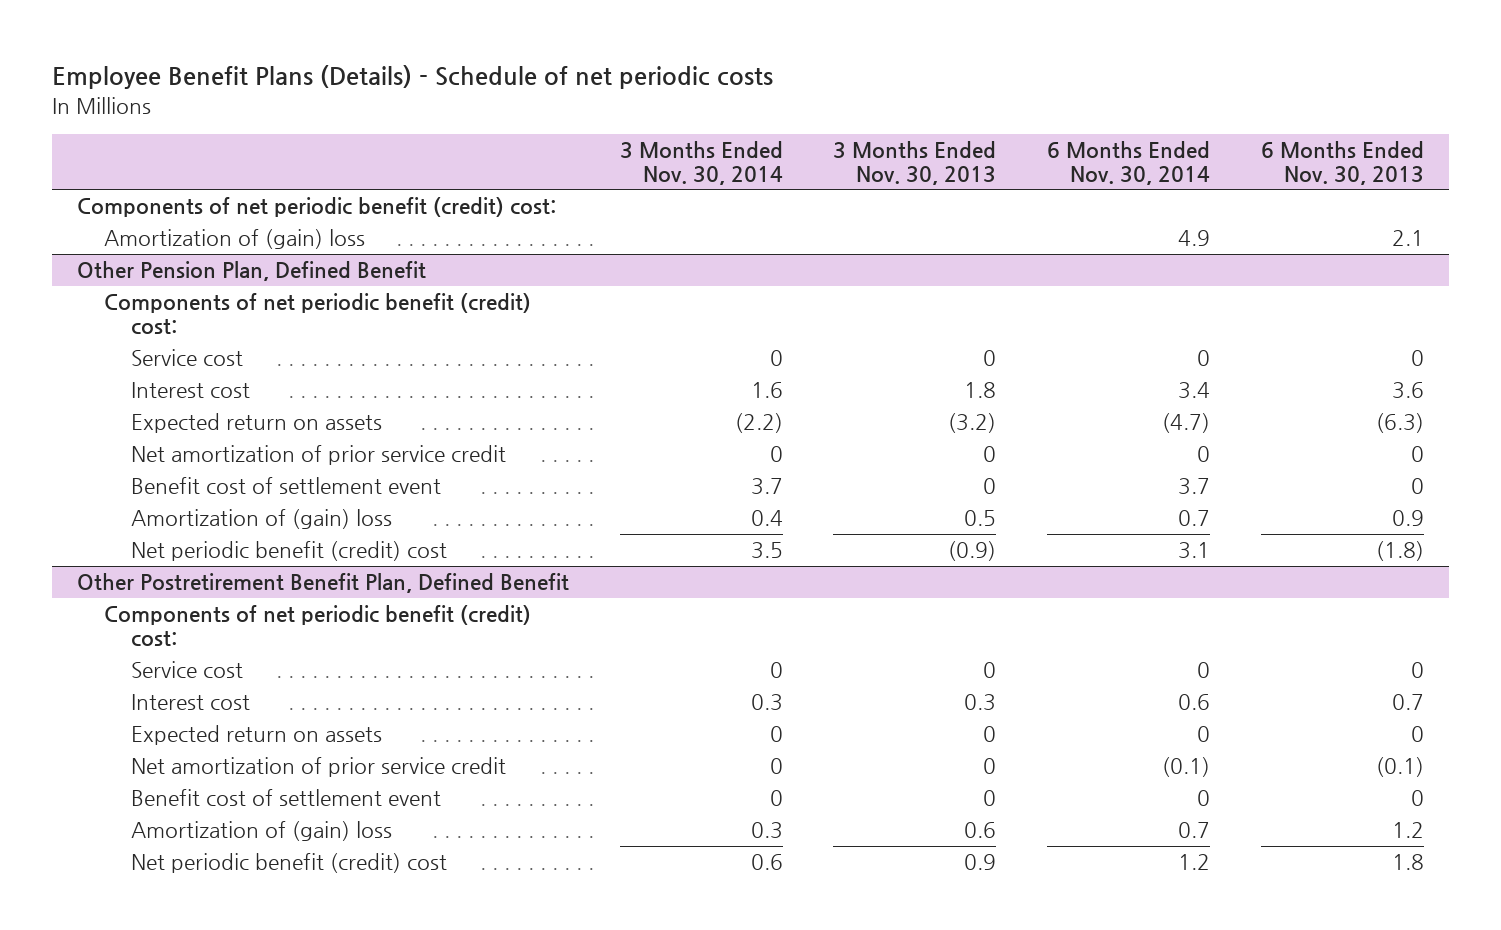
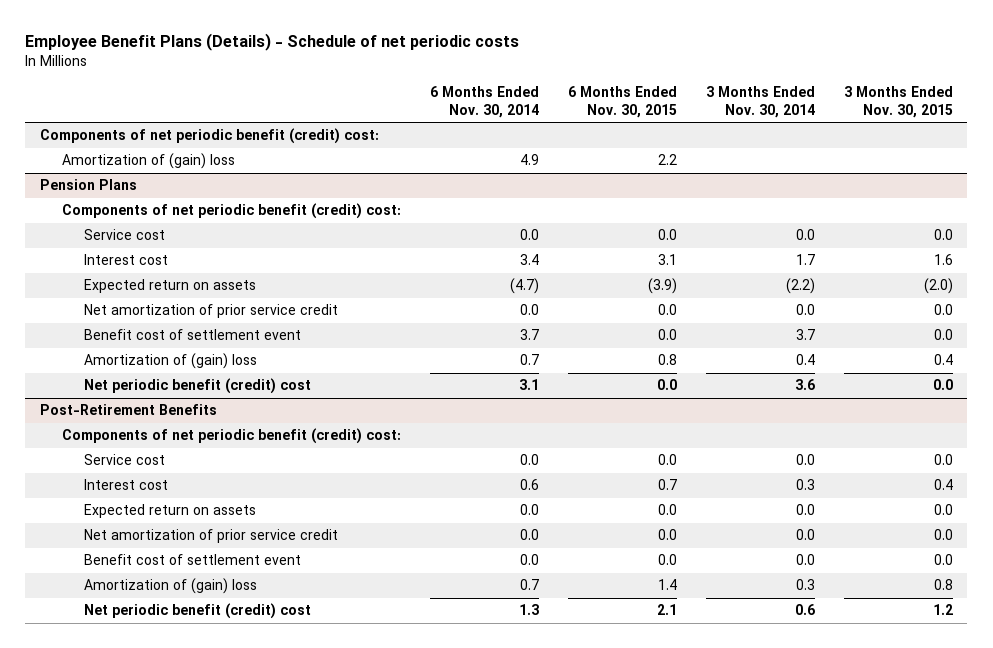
- | 3 Months Ended Nov. 30, 2014 | 3 Months Ended Nov. 30, 2013 | 6 Months Ended Nov. 30, 2014 | 6 Months Ended Nov. 30, 2013
+ | 6 Months Ended Nov. 30, 2014 | 6 Months Ended Nov. 30, 2015 | 3 Months Ended Nov. 30, 2014 | 3 Months Ended Nov. 30, 2015
- Other Pension Plan, Defined Benefit
+ Pension Plans
- Service cost | 0 | 0 | 0 | 0
- Interest cost | 1.6 | 1.8 | 3.4 | 3.6
+ Service cost | 0.0 | 0.0 | 0.0 | 0.0
+ Interest cost | 3.4 | 3.1 | 1.7 | 1.6
- Net amortization of prior service credit | 0 | 0 | 0 | 0
+ Net amortization of prior service credit | 0.0 | 0.0 | 0.0 | 0.0
- Net periodic benefit (credit) cost | 3.5 | (0.9) | 3.1 | (1.8)
- Other Postretirement Benefit Plan, Defined Benefit
+ Net periodic benefit (credit) cost | 3.1 | 0.0 | 3.6 | 0.0
+ Post-Retirement Benefits
- Service cost | 0 | 0 | 0 | 0
+ Service cost | 0.0 | 0.0 | 0.0 | 0.0
- Expected return on assets | 0 | 0 | 0 | 0
- Net amortization of prior service credit | 0 | 0 | (0.1) | (0.1)
- Benefit cost of settlement event | 0 | 0 | 0 | 0
+ Expected return on assets | 0.0 | 0.0 | 0.0 | 0.0
+ Net amortization of prior service credit | 0.0 | 0.0 | 0.0 | 0.0
+ Benefit cost of settlement event | 0.0 | 0.0 | 0.0 | 0.0
- Net periodic benefit (credit) cost | 0.6 | 0.9 | 1.2 | 1.8
+ Net periodic benefit (credit) cost | 1.3 | 2.1 | 0.6 | 1.2

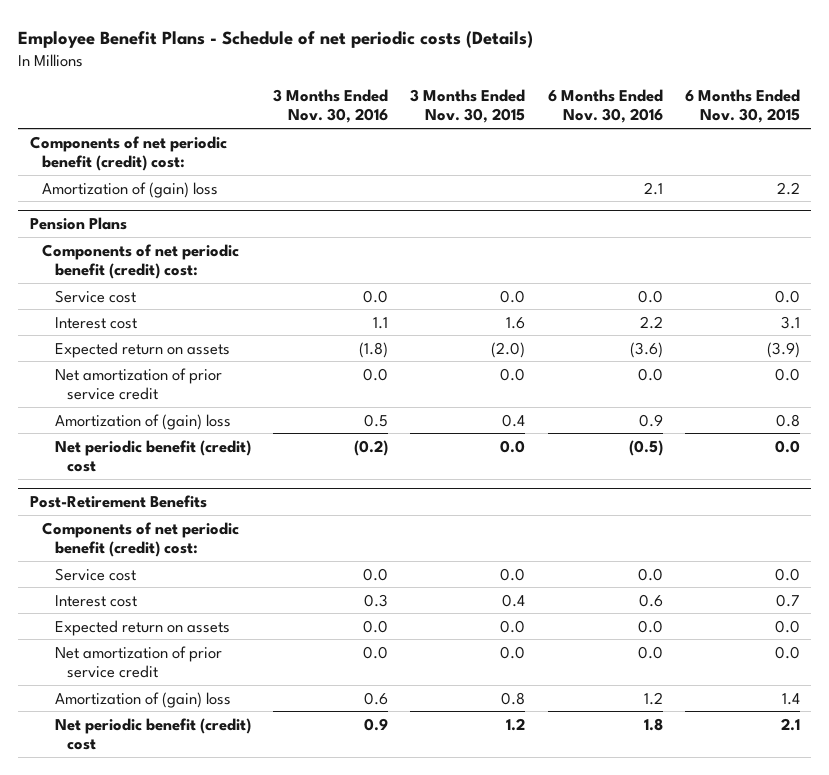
- Employee Benefit Plans (Details) - Schedule of net periodic costs
+ Employee Benefit Plans - Schedule of net periodic costs (Details)
- | 6 Months Ended Nov. 30, 2014 | 6 Months Ended Nov. 30, 2015 | 3 Months Ended Nov. 30, 2014 | 3 Months Ended Nov. 30, 2015
+ | 3 Months Ended Nov. 30, 2016 | 3 Months Ended Nov. 30, 2015 | 6 Months Ended Nov. 30, 2016 | 6 Months Ended Nov. 30, 2015
@ Pension Plans
- Benefit cost of settlement event | 3.7 | 0.0 | 3.7 | 0.0
@ Post-Retirement Benefits
- Benefit cost of settlement event | 0.0 | 0.0 | 0.0 | 0.0

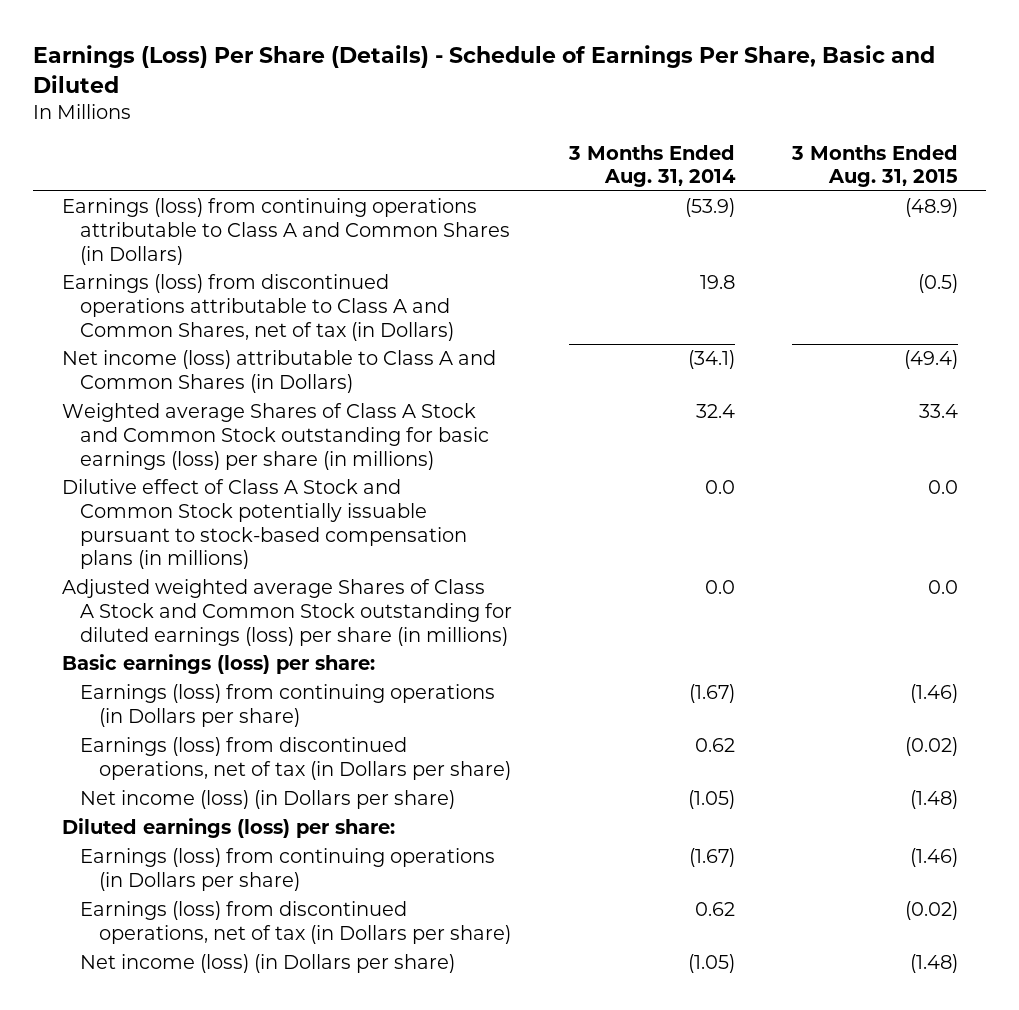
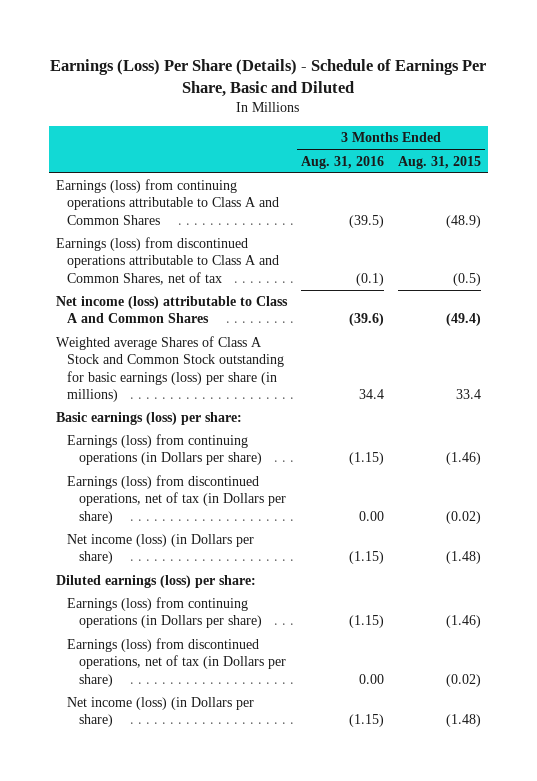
- | 3 Months Ended Aug. 31, 2014 | 3 Months Ended Aug. 31, 2015
+ | 3 Months Ended Aug. 31, 2016 | 3 Months Ended Aug. 31, 2015
- Earnings (loss) from continuing operations attributable to Class A and Common Shares (in Dollars) | (53.9) | (48.9)
- Earnings (loss) from discontinued operations attributable to Class A and Common Shares, net of tax (in Dollars) | 19.8 | (0.5)
- Net income (loss) attributable to Class A and Common Shares (in Dollars) | (34.1) | (49.4)
+ Earnings (loss) from continuing operations attributable to Class A and Common Shares | (39.5) | (48.9)
+ Earnings (loss) from discontinued operations attributable to Class A and Common Shares, net of tax | (0.1) | (0.5)
+ Net income (loss) attributable to Class A and Common Shares | (39.6) | (49.4)
- Dilutive effect of Class A Stock and Common Stock potentially issuable pursuant to stock-based compensation plans (in millions) | 0.0 | 0.0
- Adjusted weighted average Shares of Class A Stock and Common Stock outstanding for diluted earnings (loss) per share (in millions) | 0.0 | 0.0

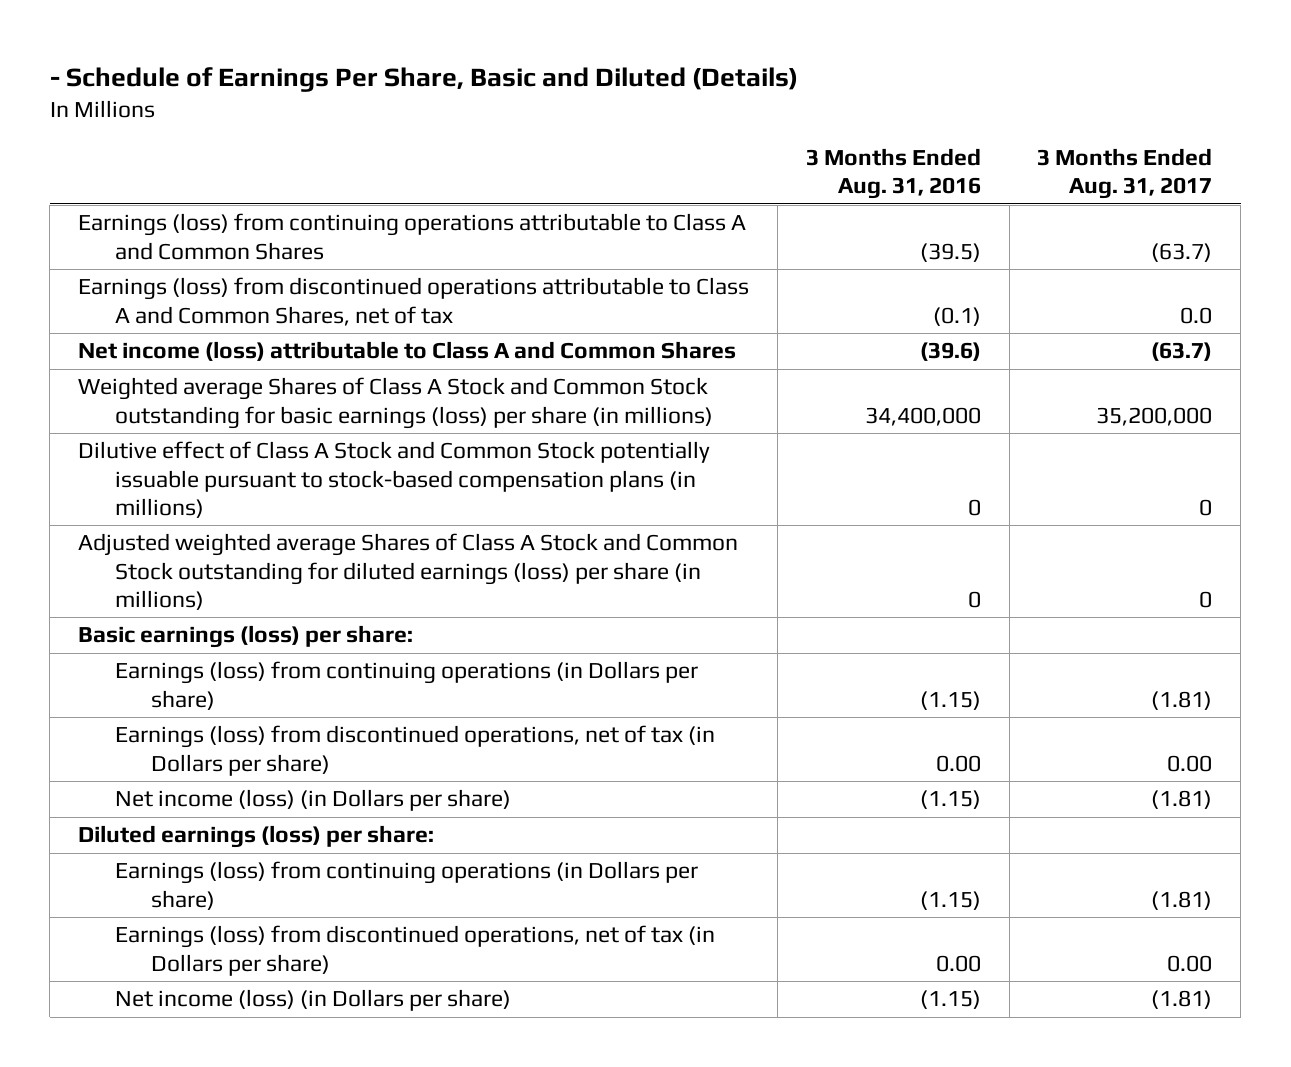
- Earnings (Loss) Per Share (Details) - Schedule of Earnings Per Share, Basic and Diluted
+ - Schedule of Earnings Per Share, Basic and Diluted (Details)
- | 3 Months Ended Aug. 31, 2016 | 3 Months Ended Aug. 31, 2015
+ | 3 Months Ended Aug. 31, 2016 | 3 Months Ended Aug. 31, 2017
- Weighted average Shares of Class A Stock and Common Stock outstanding for basic earnings (loss) per share (in millions) | 34.4 | 33.4
+ Weighted average Shares of Class A Stock and Common Stock outstanding for basic earnings (loss) per share (in millions) | 34,400,000 | 35,200,000
+ Dilutive effect of Class A Stock and Common Stock potentially issuable pursuant to stock-based compensation plans (in millions) | 0 | 0
+ Adjusted weighted average Shares of Class A Stock and Common Stock outstanding for diluted earnings (loss) per share (in millions) | 0 | 0

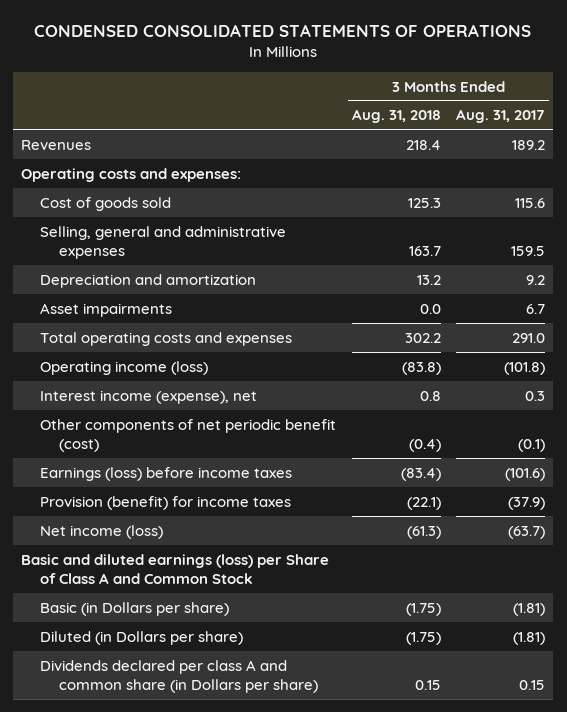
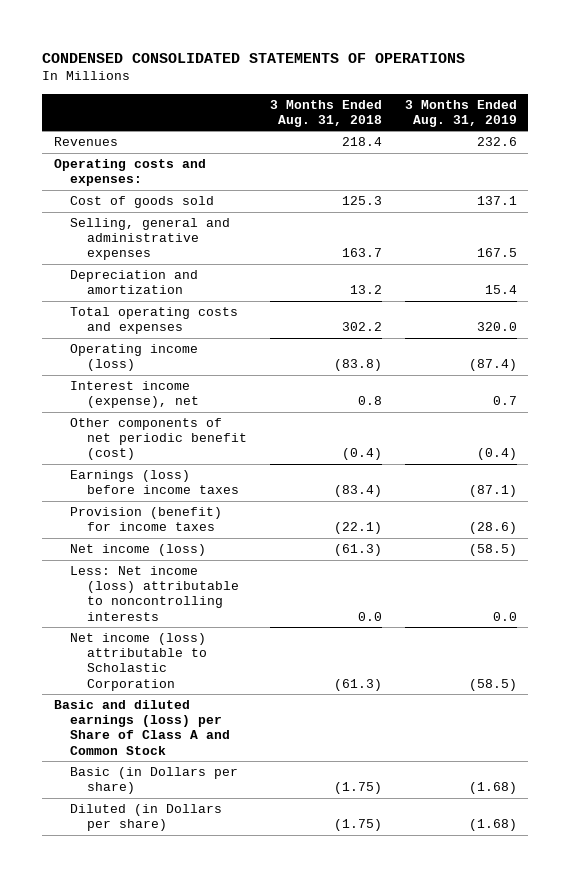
- | 3 Months Ended Aug. 31, 2018 | 3 Months Ended Aug. 31, 2017
+ | 3 Months Ended Aug. 31, 2018 | 3 Months Ended Aug. 31, 2019
- Asset impairments | 0.0 | 6.7
+ Less: Net income (loss) attributable to noncontrolling interests | 0.0 | 0.0
+ Net income (loss) attributable to Scholastic Corporation | (61.3) | (58.5)
- Dividends declared per class A and common share (in Dollars per share) | 0.15 | 0.15

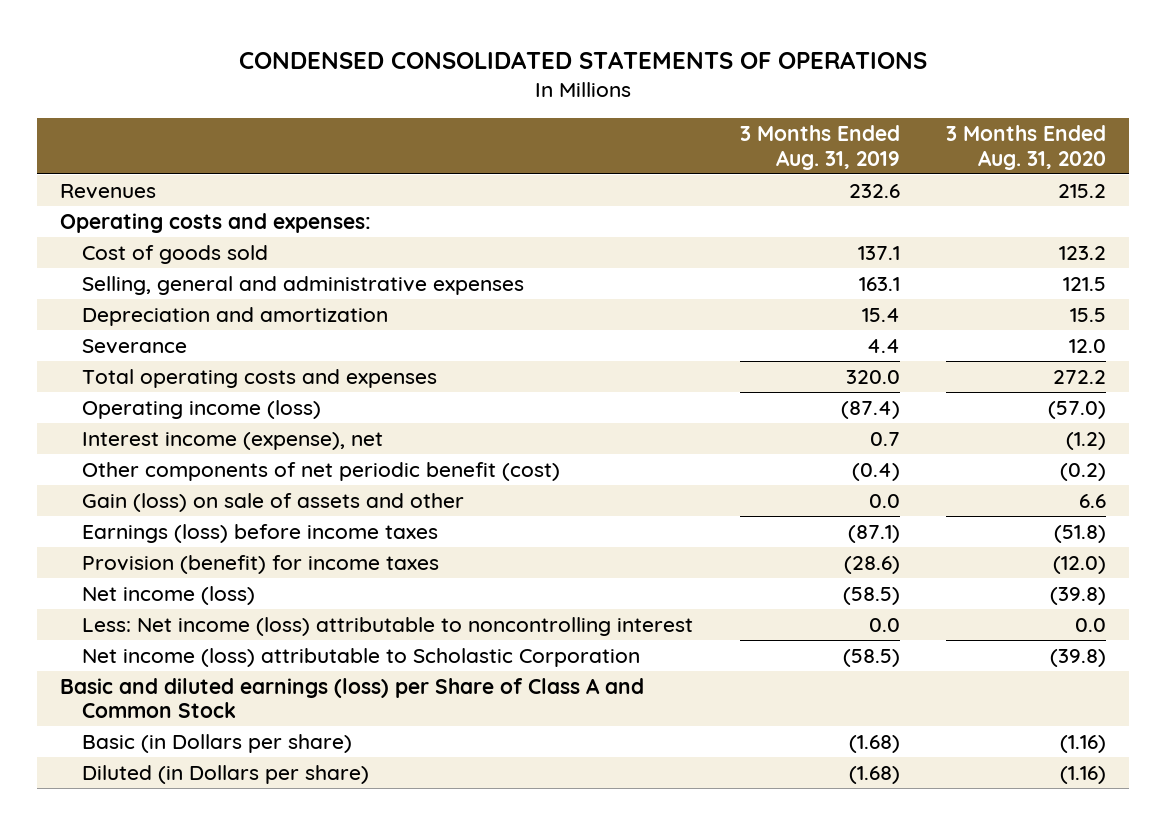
- | 3 Months Ended Aug. 31, 2018 | 3 Months Ended Aug. 31, 2019
+ | 3 Months Ended Aug. 31, 2019 | 3 Months Ended Aug. 31, 2020
- Selling, general and administrative expenses | 163.7 | 167.5
+ Selling, general and administrative expenses | 163.1 | 121.5
+ Severance | 4.4 | 12.0
+ Gain (loss) on sale of assets and other | 0.0 | 6.6
- Less: Net income (loss) attributable to noncontrolling interests | 0.0 | 0.0
+ Less: Net income (loss) attributable to noncontrolling interest | 0.0 | 0.0

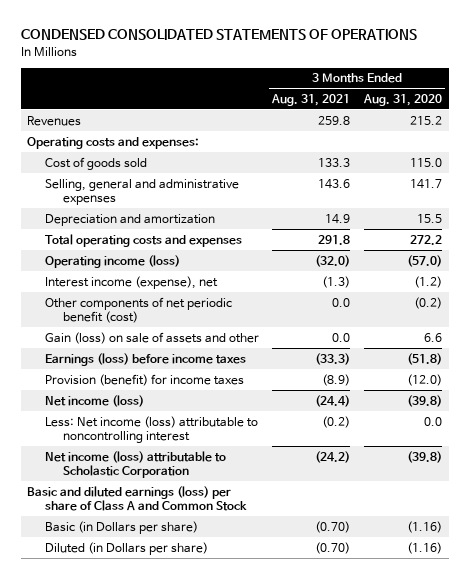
- | 3 Months Ended Aug. 31, 2019 | 3 Months Ended Aug. 31, 2020
+ | 3 Months Ended Aug. 31, 2021 | 3 Months Ended Aug. 31, 2020
- Cost of goods sold | 137.1 | 123.2
- Selling, general and administrative expenses | 163.1 | 121.5
+ Cost of goods sold | 133.3 | 115.0
+ Selling, general and administrative expenses | 143.6 | 141.7
- Severance | 4.4 | 12.0
- Basic and diluted earnings (loss) per Share of Class A and Common Stock
+ Basic and diluted earnings (loss) per share of Class A and Common Stock

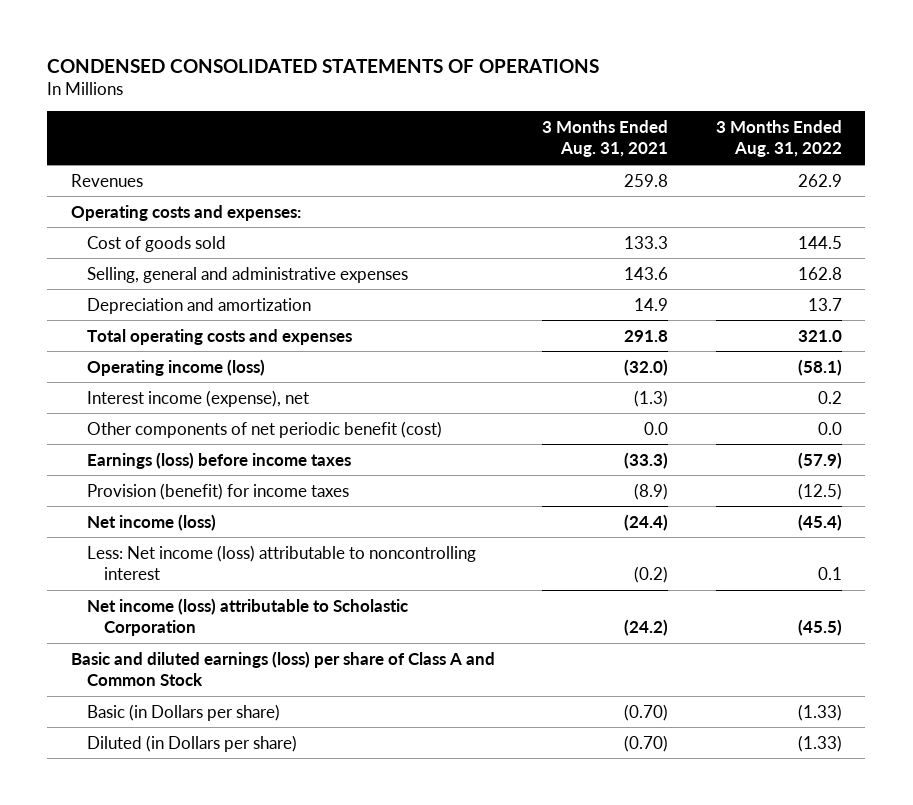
- | 3 Months Ended Aug. 31, 2021 | 3 Months Ended Aug. 31, 2020
+ | 3 Months Ended Aug. 31, 2021 | 3 Months Ended Aug. 31, 2022
- Gain (loss) on sale of assets and other | 0.0 | 6.6

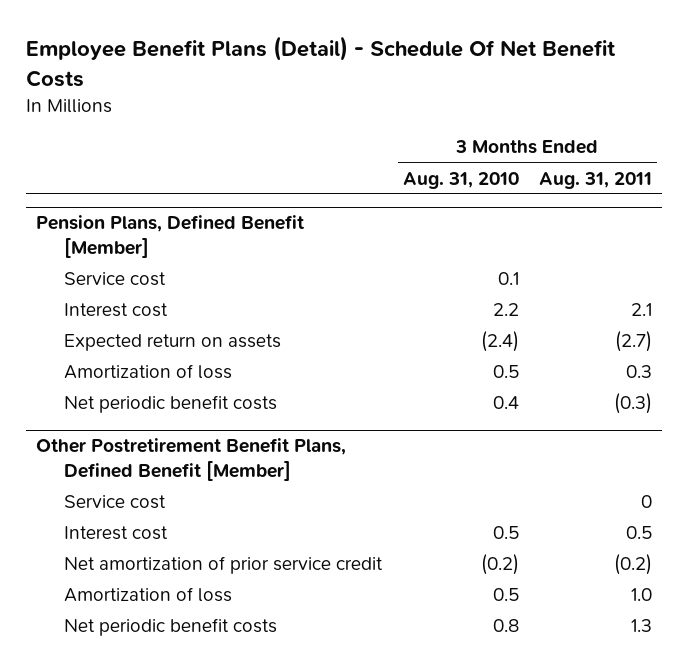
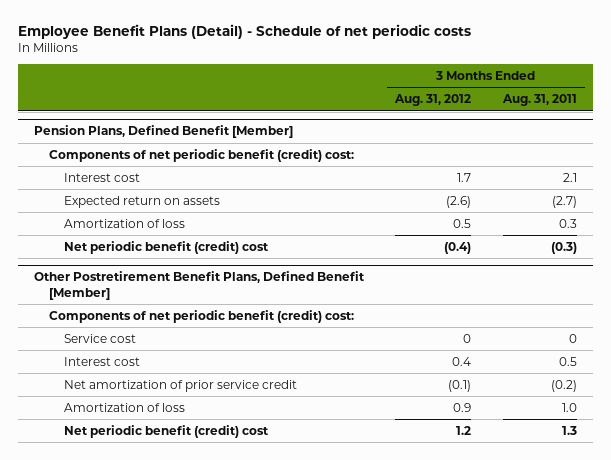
- Employee Benefit Plans (Detail) - Schedule Of Net Benefit Costs
+ Employee Benefit Plans (Detail) - Schedule of net periodic costs
- | 3 Months Ended Aug. 31, 2010 | 3 Months Ended Aug. 31, 2011
+ | 3 Months Ended Aug. 31, 2012 | 3 Months Ended Aug. 31, 2011
@ Pension Plans, Defined Benefit [Member]
- Service cost | 0.1 |
+ Components of net periodic benefit (credit) cost:
- Net periodic benefit costs | 0.4 | (0.3)
+ Net periodic benefit (credit) cost | (0.4) | (0.3)
@ Other Postretirement Benefit Plans, Defined Benefit [Member]
+ Components of net periodic benefit (credit) cost:
- Net periodic benefit costs | 0.8 | 1.3
+ Net periodic benefit (credit) cost | 1.2 | 1.3

